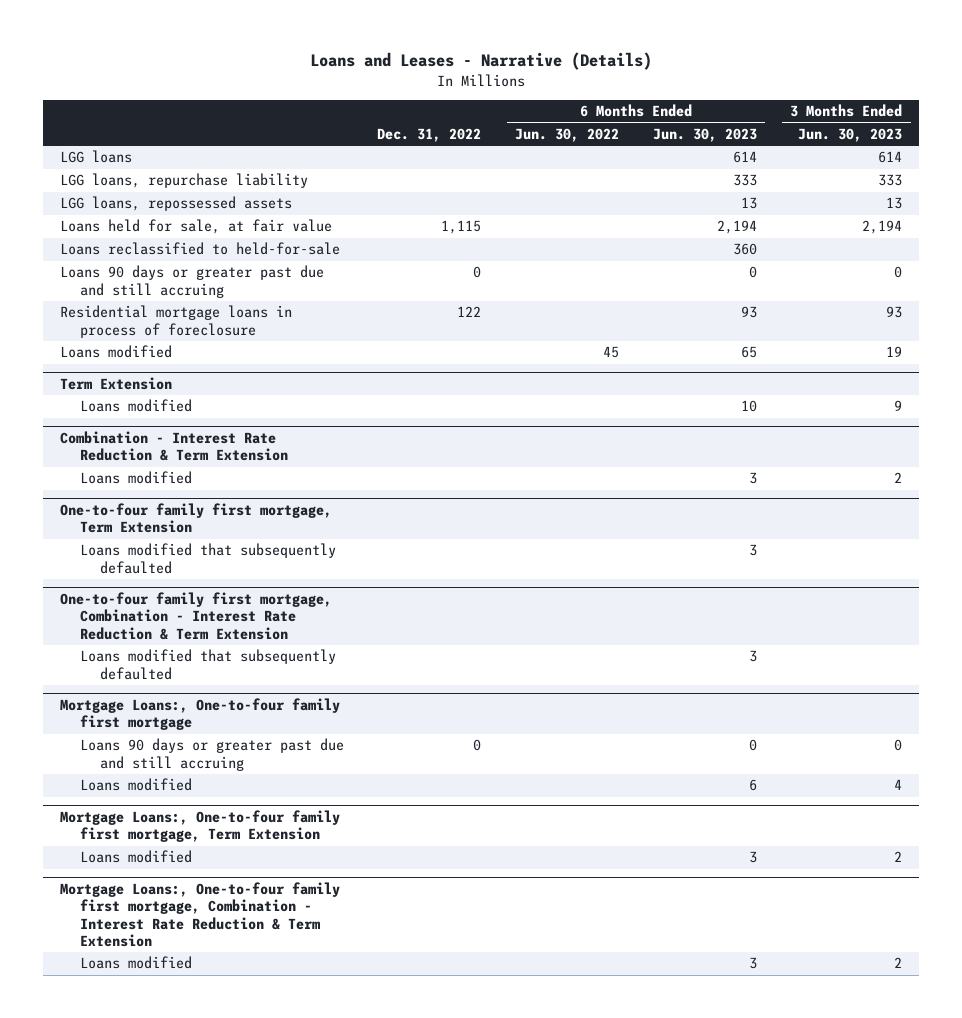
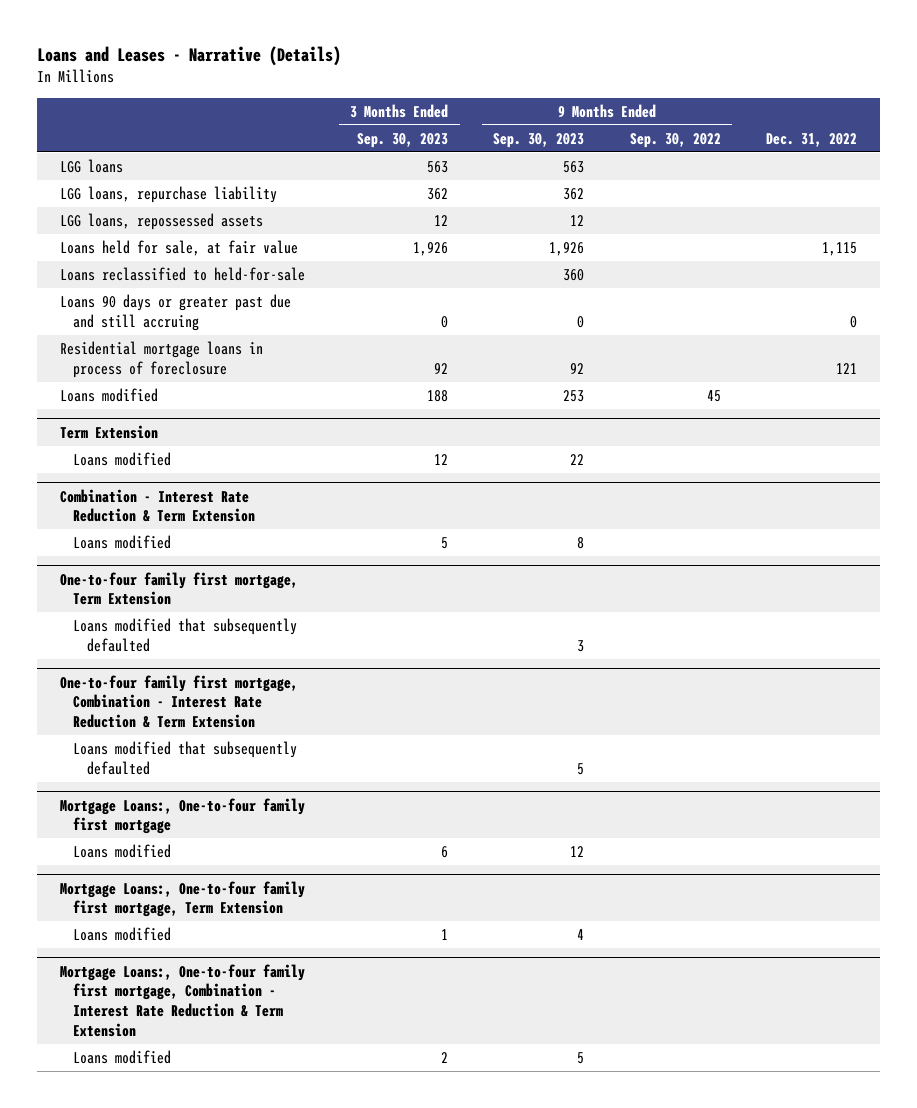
- | Dec. 31, 2022 | 6 Months Ended Jun. 30, 2022 | 6 Months Ended Jun. 30, 2023 | 3 Months Ended Jun. 30, 2023
+ | 3 Months Ended Sep. 30, 2023 | 9 Months Ended Sep. 30, 2023 | 9 Months Ended Sep. 30, 2022 | Dec. 31, 2022
- Residential mortgage loans in process of foreclosure | 122 | | 93 | 93
+ Residential mortgage loans in process of foreclosure | 92 | 92 | | 121
@ Mortgage Loans:, One-to-four family first mortgage
- Loans 90 days or greater past due and still accruing | 0 | | 0 | 0

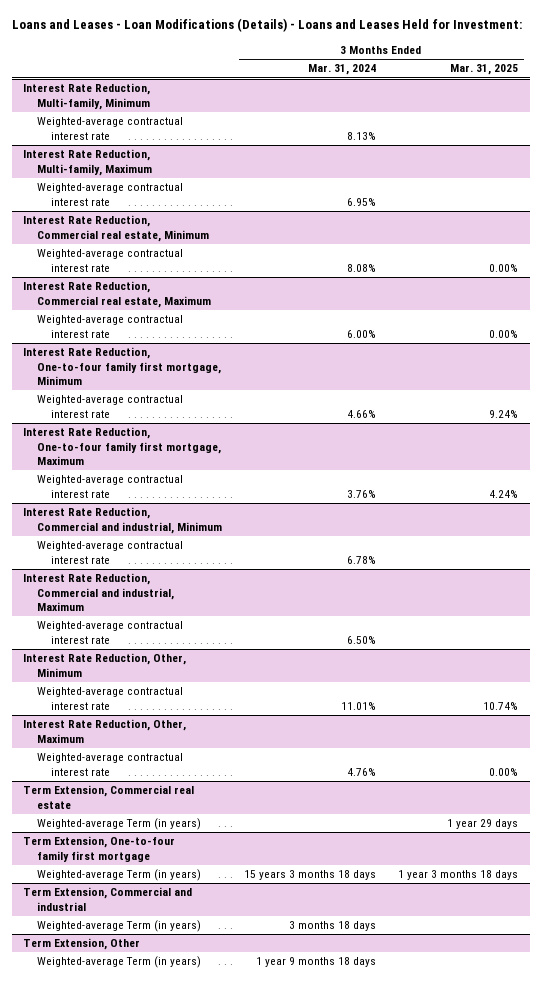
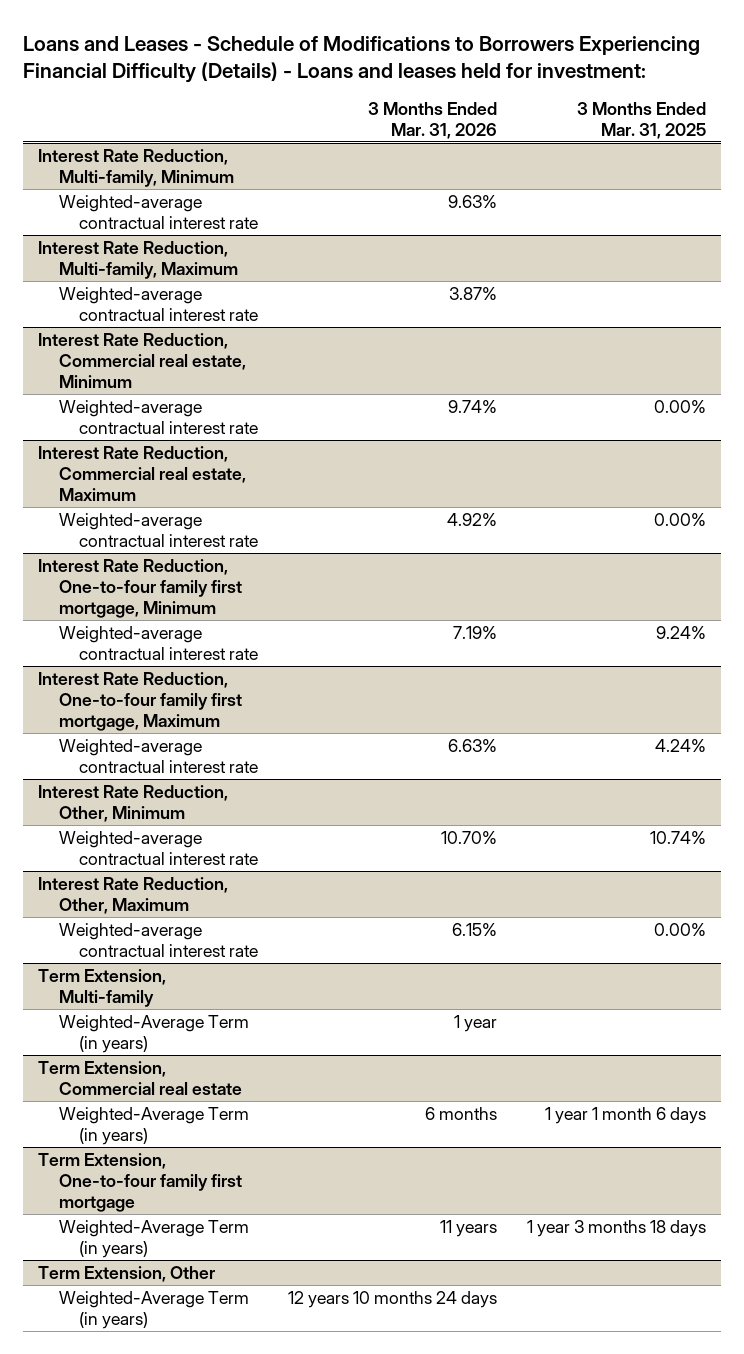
- Loans and Leases - Loan Modifications (Details) - Loans and Leases Held for Investment:
+ Loans and Leases - Schedule of Modifications to Borrowers Experiencing Financial Difficulty (Details) - Loans and leases held for investment:
- | 3 Months Ended Mar. 31, 2024 | 3 Months Ended Mar. 31, 2025
+ | 3 Months Ended Mar. 31, 2026 | 3 Months Ended Mar. 31, 2025
- Interest Rate Reduction, Commercial and industrial, Minimum
- Weighted-average contractual interest rate | 6.78% |
- Interest Rate Reduction, Commercial and industrial, Maximum
- Weighted-average contractual interest rate | 6.50% |
+ Term Extension, Multi-family
+ Weighted-Average Term (in years) | 1 year |
@ Term Extension, Commercial real estate
- Weighted-average Term (in years) | | 1 year 29 days
+ Weighted-Average Term (in years) | 6 months | 1 year 1 month 6 days
@ Term Extension, One-to-four family first mortgage
- Weighted-average Term (in years) | 15 years 3 months 18 days | 1 year 3 months 18 days
- Term Extension, Commercial and industrial
- Weighted-average Term (in years) | 3 months 18 days |
@ Term Extension, One-to-four family first mortgage
+ Weighted-Average Term (in years) | 11 years | 1 year 3 months 18 days
@ Term Extension, Other
- Weighted-average Term (in years) | 1 year 9 months 18 days |
+ Weighted-Average Term (in years) | 12 years 10 months 24 days |

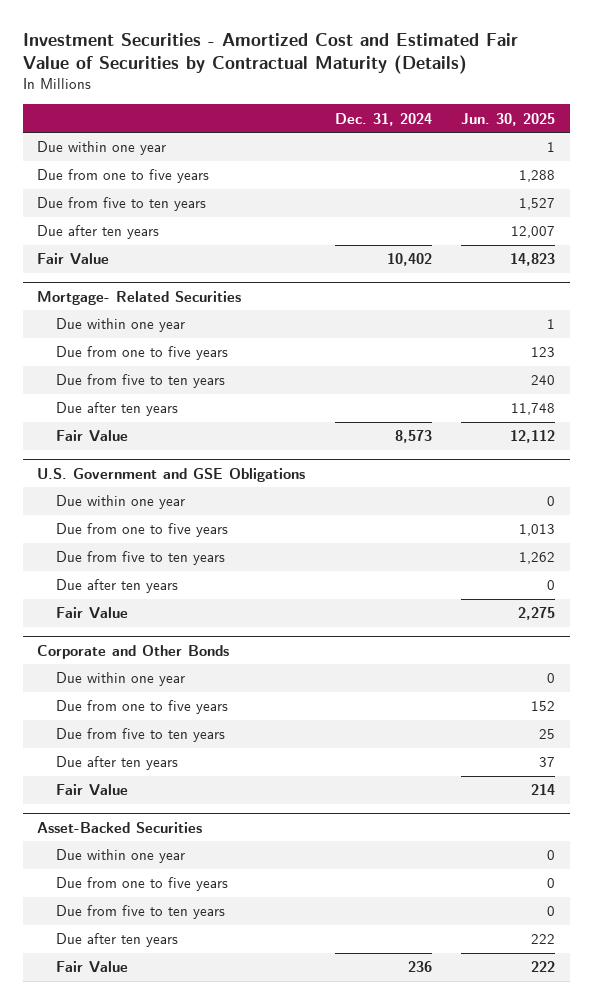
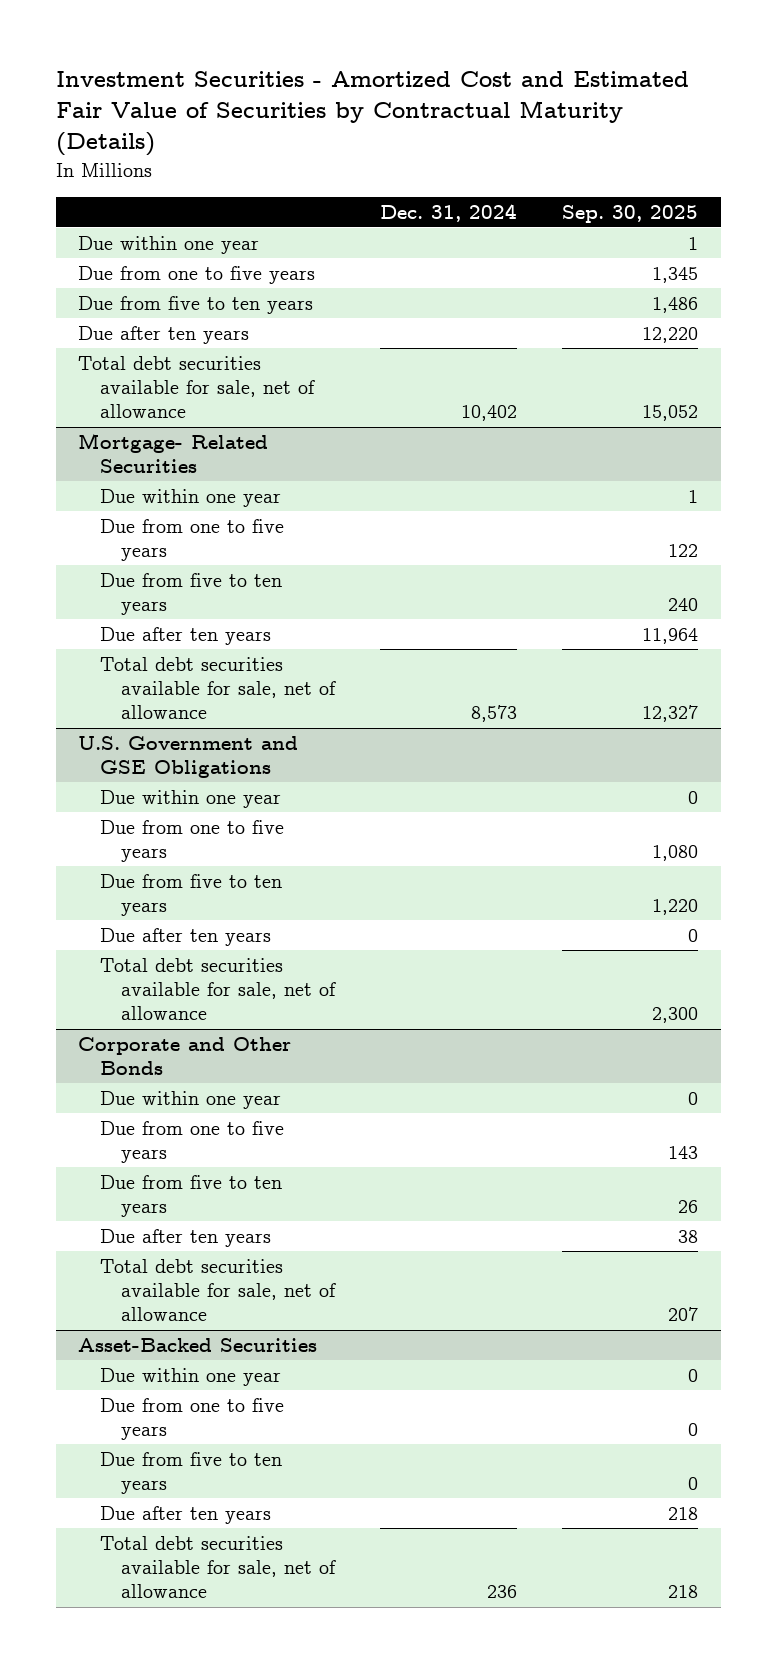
- | Dec. 31, 2024 | Jun. 30, 2025
+ | Dec. 31, 2024 | Sep. 30, 2025
- Fair Value | 10,402 | 14,823
+ Total debt securities available for sale, net of allowance | 10,402 | 15,052
@ Mortgage- Related Securities
- Fair Value | 8,573 | 12,112
+ Total debt securities available for sale, net of allowance | 8,573 | 12,327
@ U.S. Government and GSE Obligations
- Fair Value | | 2,275
+ Total debt securities available for sale, net of allowance | | 2,300
@ Corporate and Other Bonds
- Fair Value | | 214
+ Total debt securities available for sale, net of allowance | | 207
@ Asset-Backed Securities
- Fair Value | 236 | 222
+ Total debt securities available for sale, net of allowance | 236 | 218

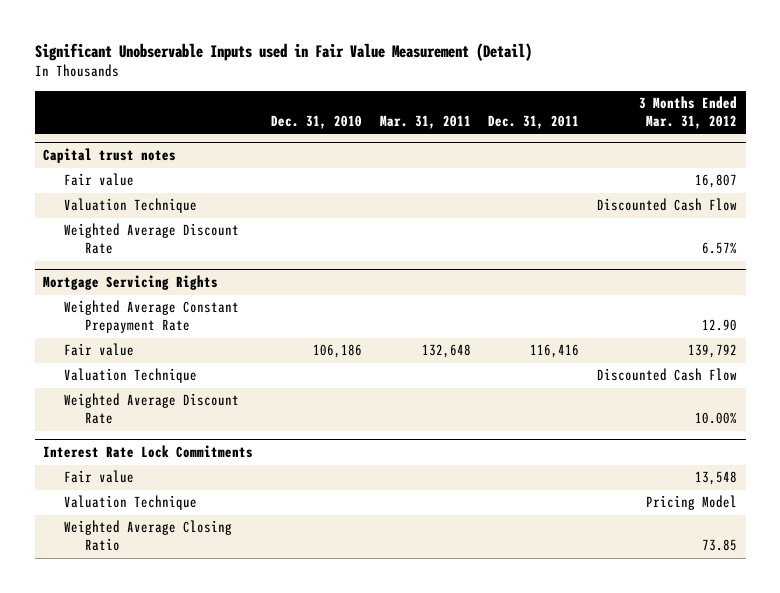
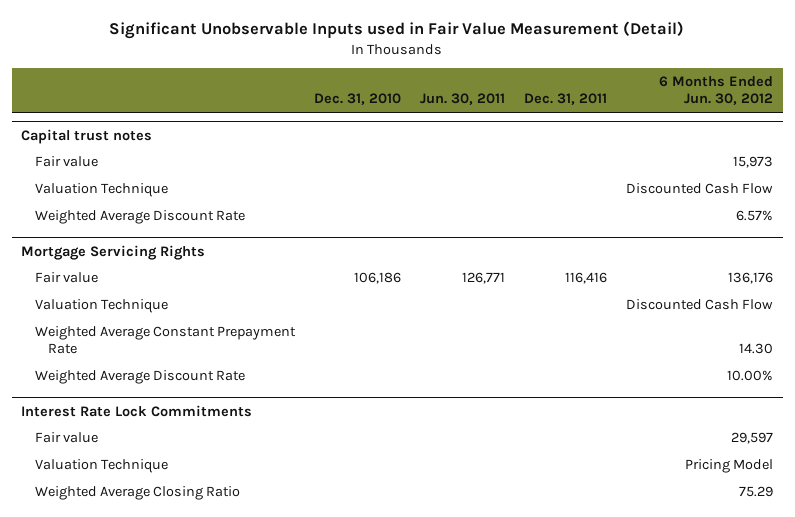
- | Dec. 31, 2010 | Mar. 31, 2011 | Dec. 31, 2011 | 3 Months Ended Mar. 31, 2012
+ | Dec. 31, 2010 | Jun. 30, 2011 | Dec. 31, 2011 | 6 Months Ended Jun. 30, 2012
@ Mortgage Servicing Rights
moved down: Weighted Average Constant Prepayment Rate | | | | 14.30

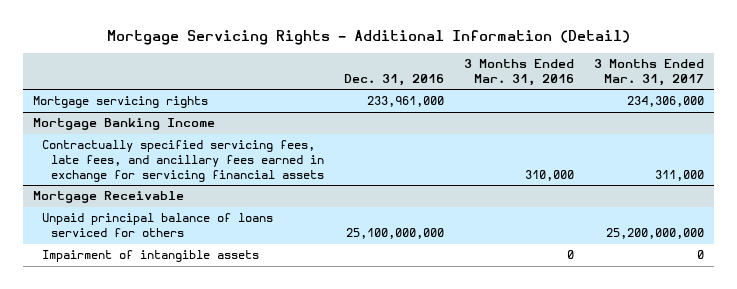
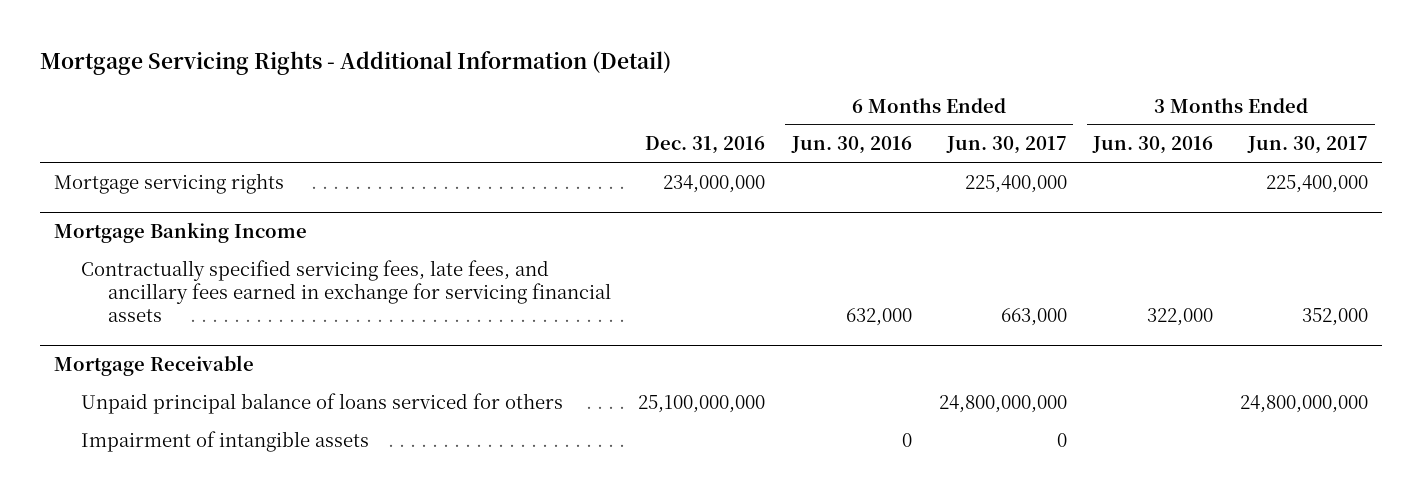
- | Dec. 31, 2016 | 3 Months Ended Mar. 31, 2016 | 3 Months Ended Mar. 31, 2017
+ | Dec. 31, 2016 | 6 Months Ended Jun. 30, 2016 | 6 Months Ended Jun. 30, 2017 | 3 Months Ended Jun. 30, 2016 | 3 Months Ended Jun. 30, 2017
- Mortgage servicing rights | 233,961,000 | | 234,306,000
+ Mortgage servicing rights | 234,000,000 | | 225,400,000 | | 225,400,000

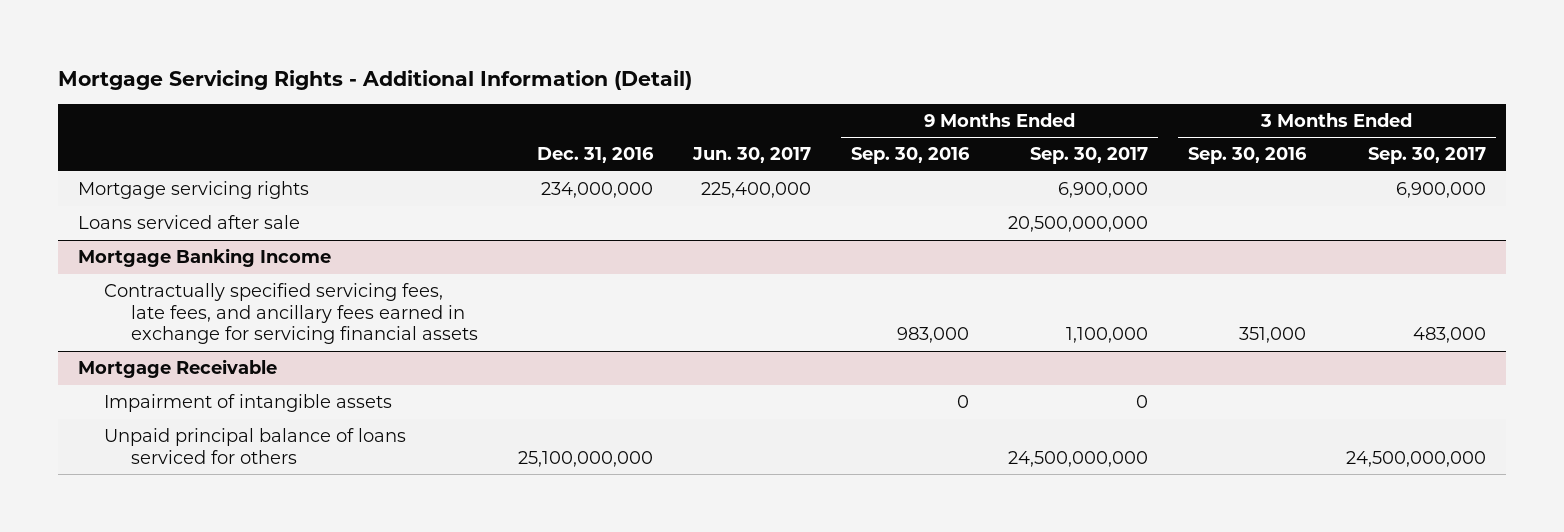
- | Dec. 31, 2016 | 6 Months Ended Jun. 30, 2016 | 6 Months Ended Jun. 30, 2017 | 3 Months Ended Jun. 30, 2016 | 3 Months Ended Jun. 30, 2017
+ | Dec. 31, 2016 | Jun. 30, 2017 | 9 Months Ended Sep. 30, 2016 | 9 Months Ended Sep. 30, 2017 | 3 Months Ended Sep. 30, 2016 | 3 Months Ended Sep. 30, 2017
+ Loans serviced after sale | | | | 20,500,000,000 | |
@ Mortgage Receivable
moved down: Unpaid principal balance of loans serviced for others | 25,100,000,000 | | | 24,500,000,000 | | 24,500,000,000

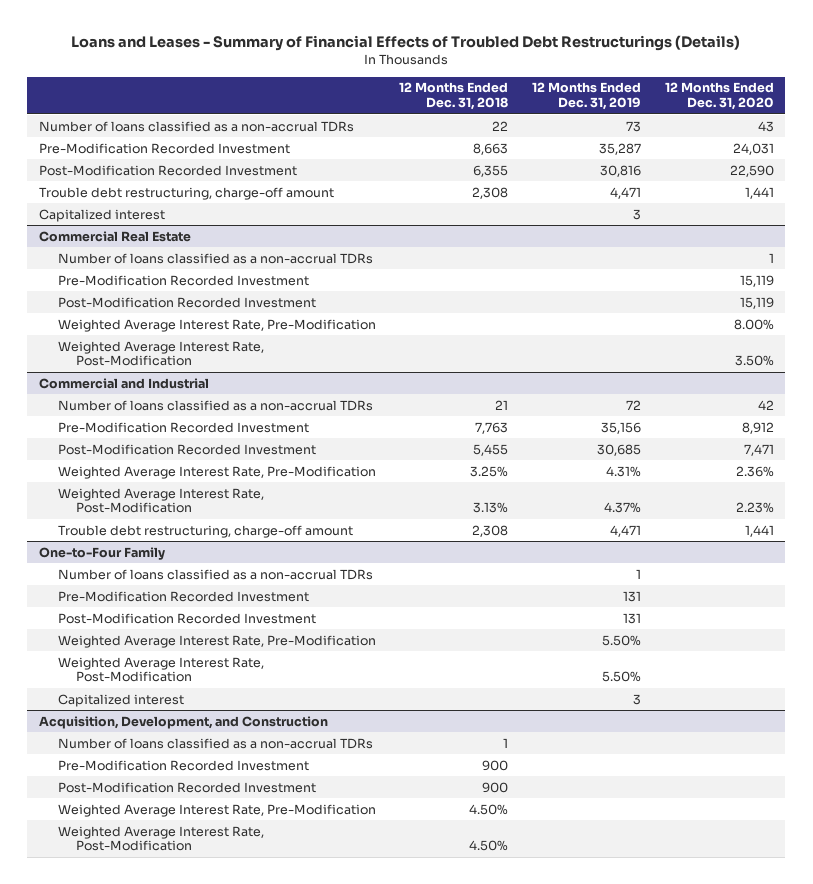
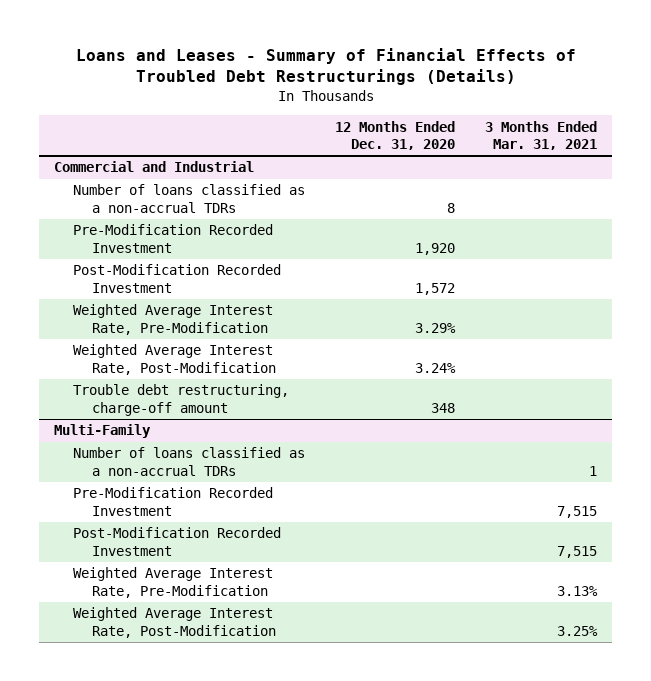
- | 12 Months Ended Dec. 31, 2018 | 12 Months Ended Dec. 31, 2019 | 12 Months Ended Dec. 31, 2020
+ | 12 Months Ended Dec. 31, 2020 | 3 Months Ended Mar. 31, 2021
- Number of loans classified as a non-accrual TDRs | 22 | 73 | 43
- Pre-Modification Recorded Investment | 8,663 | 35,287 | 24,031
- Post-Modification Recorded Investment | 6,355 | 30,816 | 22,590
- Trouble debt restructuring, charge-off amount | 2,308 | 4,471 | 1,441
- Capitalized interest | | 3 |
- Commercial Real Estate
- Number of loans classified as a non-accrual TDRs | | | 1
- Pre-Modification Recorded Investment | | | 15,119
- Post-Modification Recorded Investment | | | 15,119
- Weighted Average Interest Rate, Pre-Modification | | | 8.00%
- Weighted Average Interest Rate, Post-Modification | | | 3.50%
@ Commercial and Industrial
- Number of loans classified as a non-accrual TDRs | 21 | 72 | 42
- Pre-Modification Recorded Investment | 7,763 | 35,156 | 8,912
- Post-Modification Recorded Investment | 5,455 | 30,685 | 7,471
- Weighted Average Interest Rate, Pre-Modification | 3.25% | 4.31% | 2.36%
- Weighted Average Interest Rate, Post-Modification | 3.13% | 4.37% | 2.23%
- Trouble debt restructuring, charge-off amount | 2,308 | 4,471 | 1,441
- One-to-Four Family
- Number of loans classified as a non-accrual TDRs | | 1 |
- Pre-Modification Recorded Investment | | 131 |
- Post-Modification Recorded Investment | | 131 |
- Weighted Average Interest Rate, Pre-Modification | | 5.50% |
- Weighted Average Interest Rate, Post-Modification | | 5.50% |
- Capitalized interest | | 3 |
- Acquisition, Development, and Construction
- Number of loans classified as a non-accrual TDRs | 1 | |
- Pre-Modification Recorded Investment | 900 | |
- Post-Modification Recorded Investment | 900 | |
- Weighted Average Interest Rate, Pre-Modification | 4.50% | |
- Weighted Average Interest Rate, Post-Modification | 4.50% | |
@ Commercial and Industrial
+ Number of loans classified as a non-accrual TDRs | 8 |
+ Pre-Modification Recorded Investment | 1,920 |
+ Post-Modification Recorded Investment | 1,572 |
+ Weighted Average Interest Rate, Pre-Modification | 3.29% |
+ Weighted Average Interest Rate, Post-Modification | 3.24% |
+ Trouble debt restructuring, charge-off amount | 348 |
+ Multi-Family
+ Number of loans classified as a non-accrual TDRs | | 1
+ Pre-Modification Recorded Investment | | 7,515
+ Post-Modification Recorded Investment | | 7,515
+ Weighted Average Interest Rate, Pre-Modification | | 3.13%
+ Weighted Average Interest Rate, Post-Modification | | 3.25%

